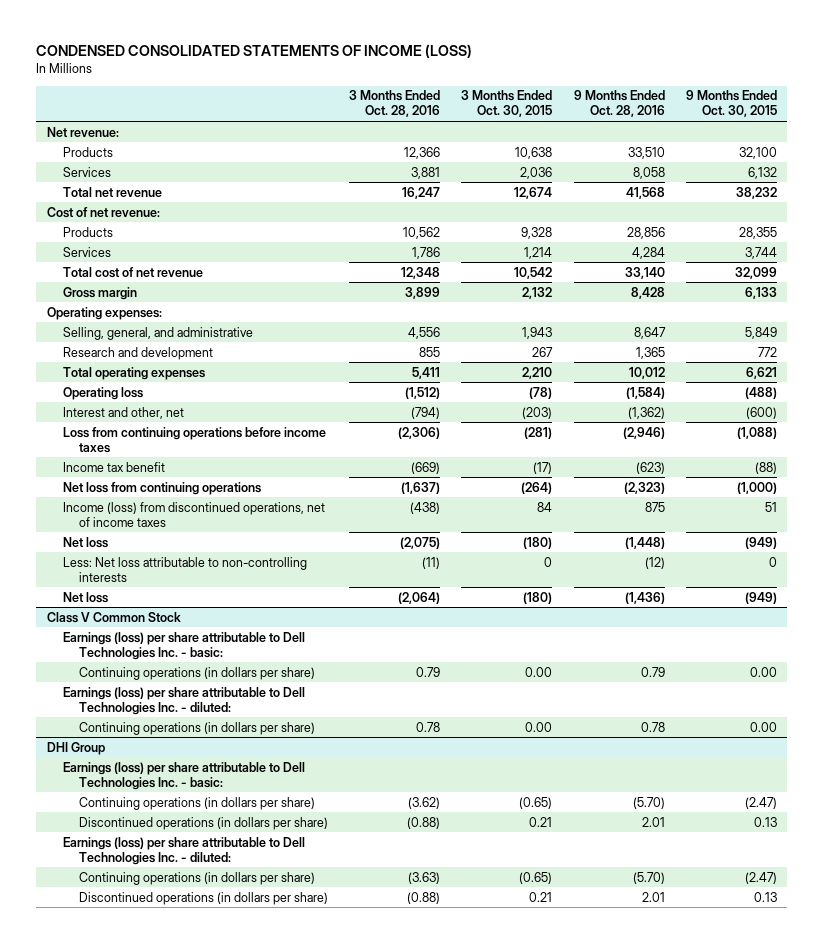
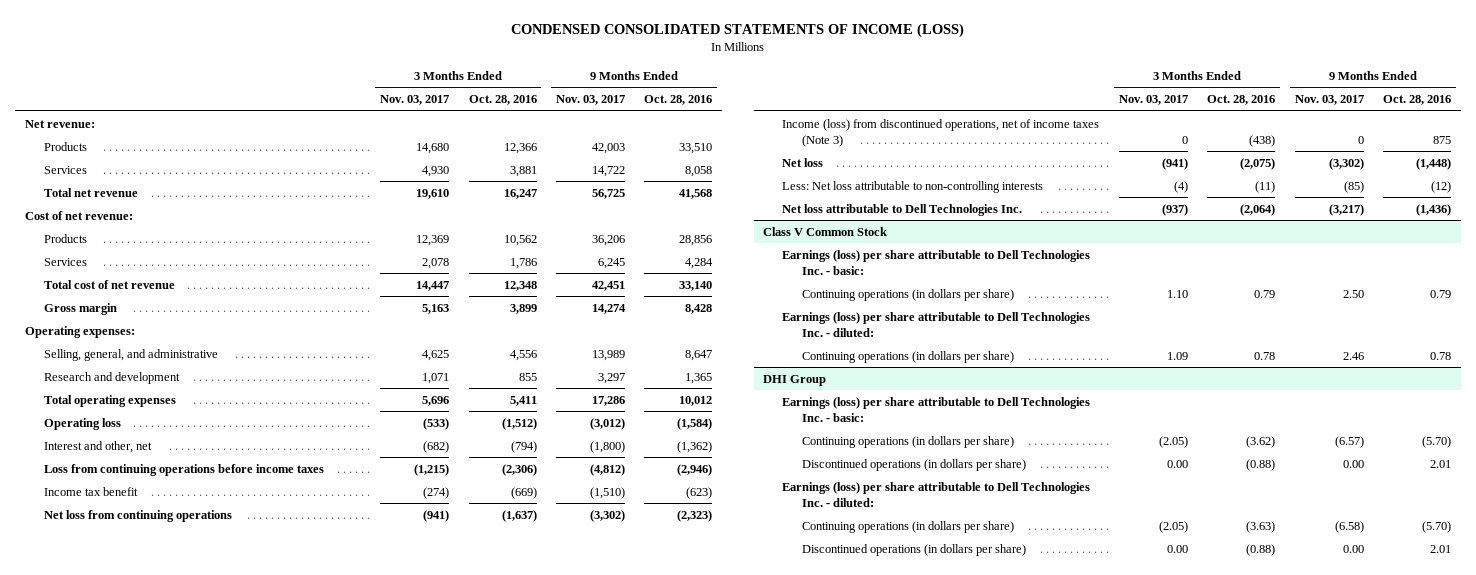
- | 3 Months Ended Oct. 28, 2016 | 3 Months Ended Oct. 30, 2015 | 9 Months Ended Oct. 28, 2016 | 9 Months Ended Oct. 30, 2015
+ | 3 Months Ended Nov. 03, 2017 | 3 Months Ended Oct. 28, 2016 | 9 Months Ended Nov. 03, 2017 | 9 Months Ended Oct. 28, 2016
- Income (loss) from discontinued operations, net of income taxes | (438) | 84 | 875 | 51
+ Income (loss) from discontinued operations, net of income taxes (Note 3) | 0 | (438) | 0 | 875
- Net loss | (2,064) | (180) | (1,436) | (949)
+ Net loss attributable to Dell Technologies Inc. | (937) | (2,064) | (3,217) | (1,436)

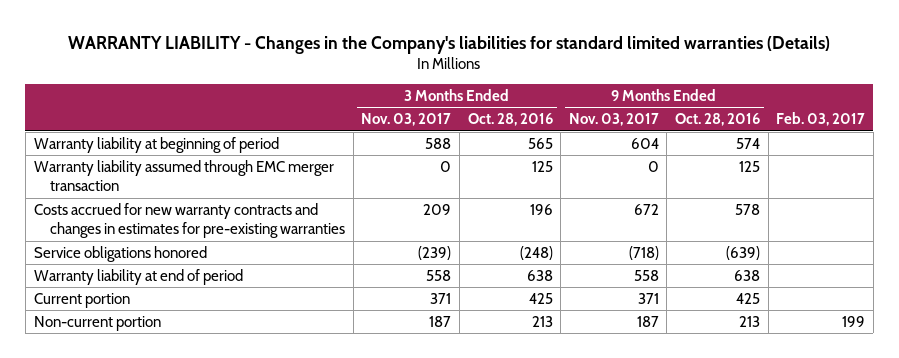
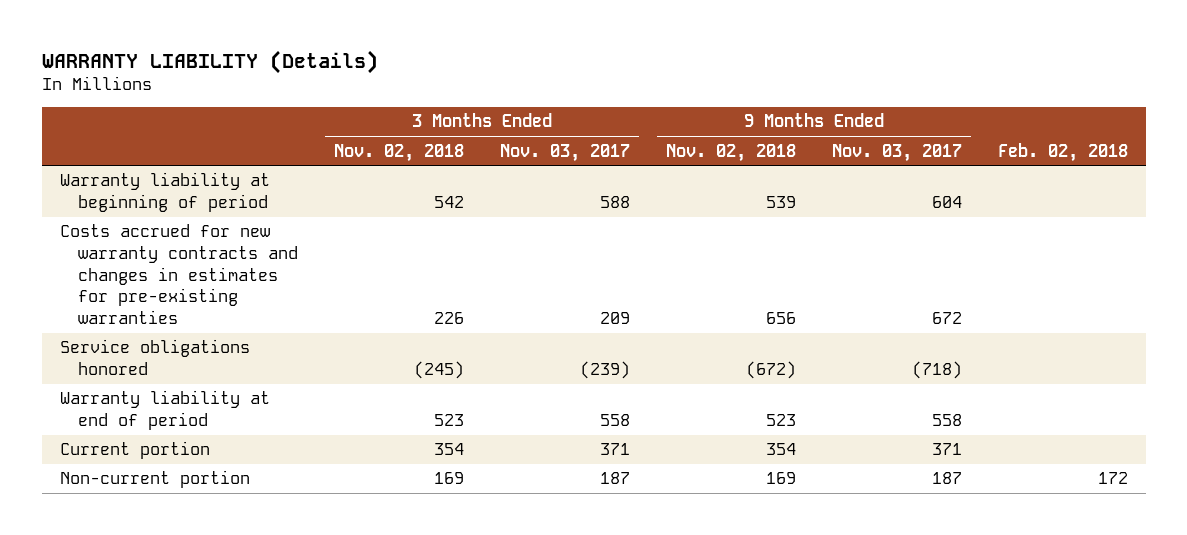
- WARRANTY LIABILITY - Changes in the Company's liabilities for standard limited warranties (Details)
+ WARRANTY LIABILITY (Details)
- | 3 Months Ended Nov. 03, 2017 | 3 Months Ended Oct. 28, 2016 | 9 Months Ended Nov. 03, 2017 | 9 Months Ended Oct. 28, 2016 | Feb. 03, 2017
+ | 3 Months Ended Nov. 02, 2018 | 3 Months Ended Nov. 03, 2017 | 9 Months Ended Nov. 02, 2018 | 9 Months Ended Nov. 03, 2017 | Feb. 02, 2018
- Warranty liability assumed through EMC merger transaction | 0 | 125 | 0 | 125 |

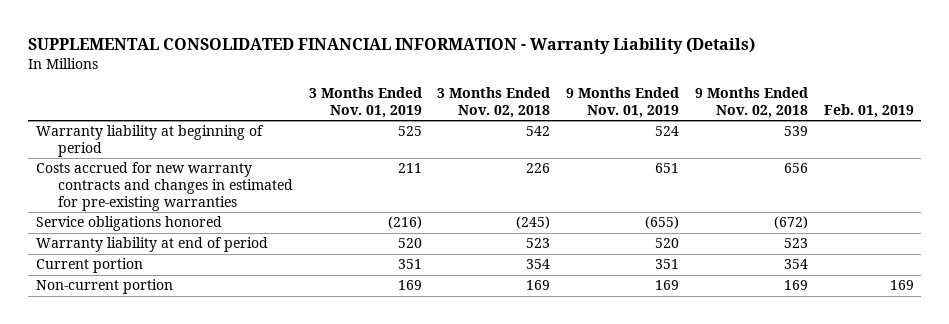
- WARRANTY LIABILITY (Details)
+ SUPPLEMENTAL CONSOLIDATED FINANCIAL INFORMATION - Warranty Liability (Details)
- | 3 Months Ended Nov. 02, 2018 | 3 Months Ended Nov. 03, 2017 | 9 Months Ended Nov. 02, 2018 | 9 Months Ended Nov. 03, 2017 | Feb. 02, 2018
+ | 3 Months Ended Nov. 01, 2019 | 3 Months Ended Nov. 02, 2018 | 9 Months Ended Nov. 01, 2019 | 9 Months Ended Nov. 02, 2018 | Feb. 01, 2019
- Costs accrued for new warranty contracts and changes in estimates for pre-existing warranties | 226 | 209 | 656 | 672 |
+ Costs accrued for new warranty contracts and changes in estimated for pre-existing warranties | 211 | 226 | 651 | 656 |

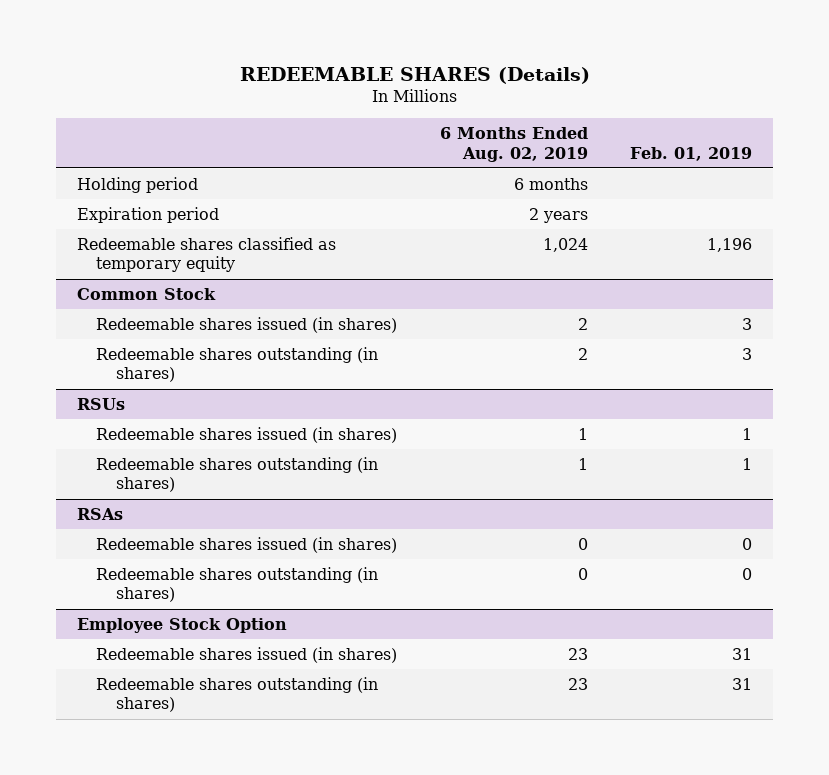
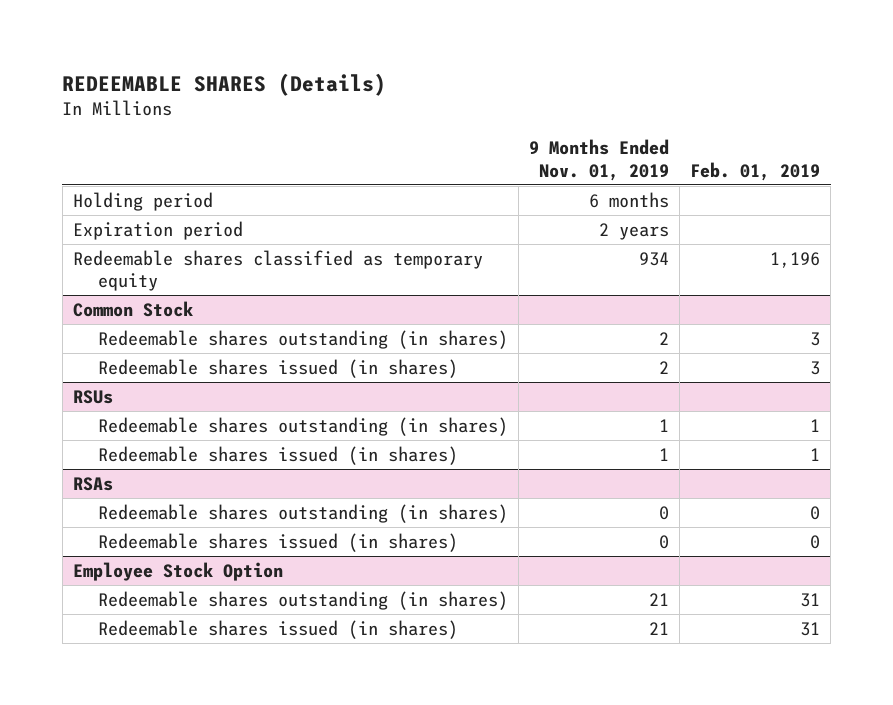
- | 6 Months Ended Aug. 02, 2019 | Feb. 01, 2019
+ | 9 Months Ended Nov. 01, 2019 | Feb. 01, 2019
@ Common Stock
moved down: Redeemable shares issued (in shares) | 2 | 3
@ RSUs
moved down: Redeemable shares issued (in shares) | 1 | 1
@ RSAs
moved down: Redeemable shares issued (in shares) | 0 | 0
@ Employee Stock Option
moved down: Redeemable shares issued (in shares) | 21 | 31

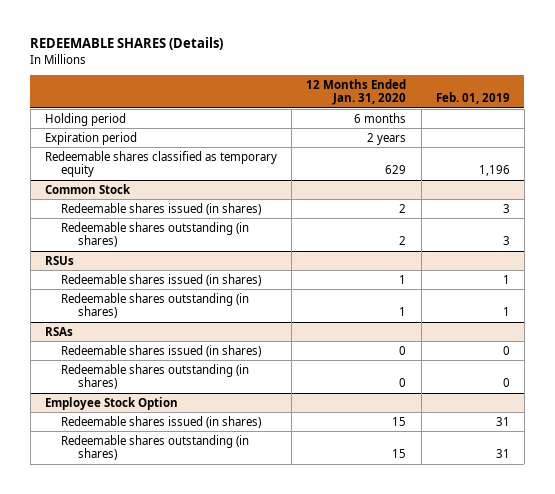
- | 9 Months Ended Nov. 01, 2019 | Feb. 01, 2019
+ | 12 Months Ended Jan. 31, 2020 | Feb. 01, 2019
@ Common Stock
moved down: Redeemable shares outstanding (in shares) | 2 | 3
@ RSUs
moved down: Redeemable shares outstanding (in shares) | 1 | 1
@ RSAs
moved down: Redeemable shares outstanding (in shares) | 0 | 0
@ Employee Stock Option
moved down: Redeemable shares outstanding (in shares) | 15 | 31

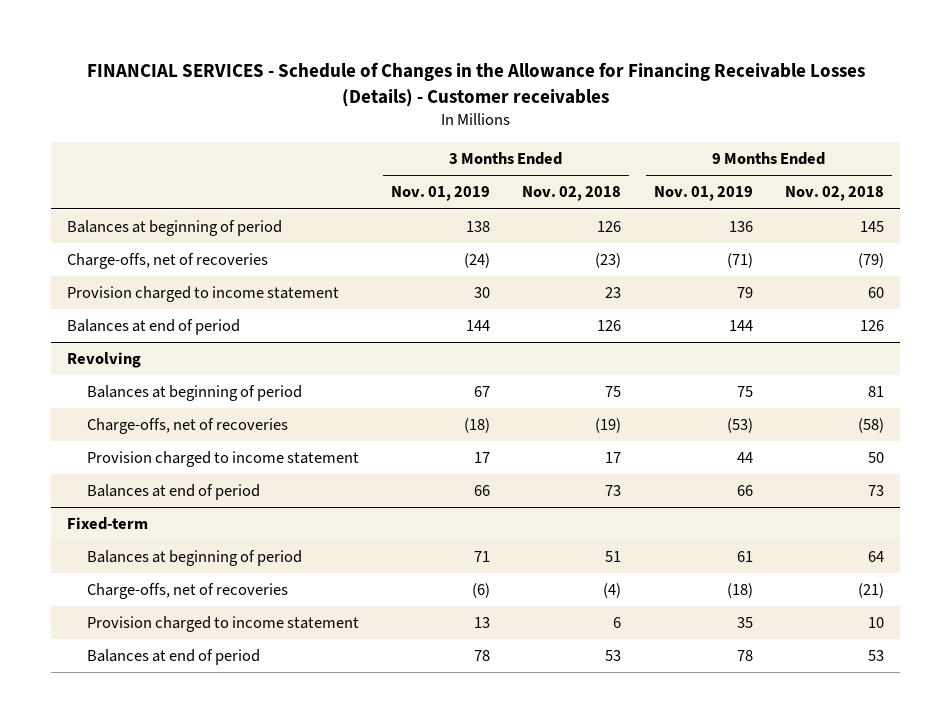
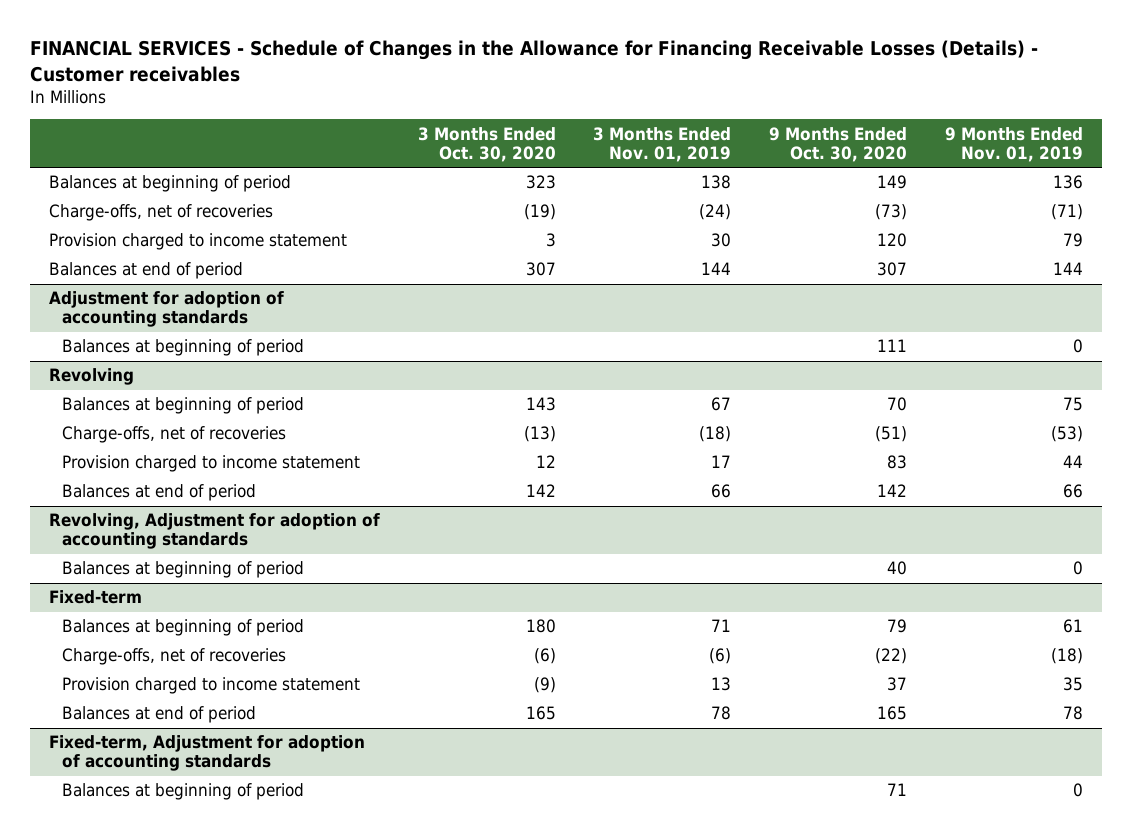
- | 3 Months Ended Nov. 01, 2019 | 3 Months Ended Nov. 02, 2018 | 9 Months Ended Nov. 01, 2019 | 9 Months Ended Nov. 02, 2018
+ | 3 Months Ended Oct. 30, 2020 | 3 Months Ended Nov. 01, 2019 | 9 Months Ended Oct. 30, 2020 | 9 Months Ended Nov. 01, 2019
+ Adjustment for adoption of accounting standards
+ Balances at beginning of period | | | 111 | 0
+ Revolving, Adjustment for adoption of accounting standards
+ Balances at beginning of period | | | 40 | 0
+ Fixed-term, Adjustment for adoption of accounting standards
+ Balances at beginning of period | | | 71 | 0

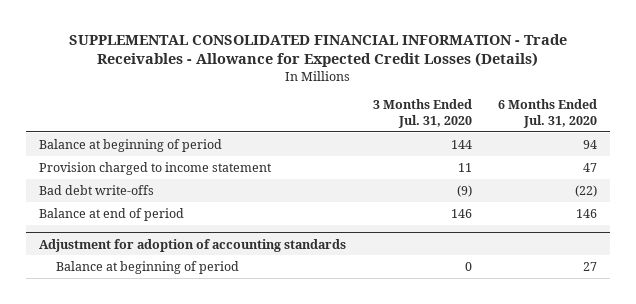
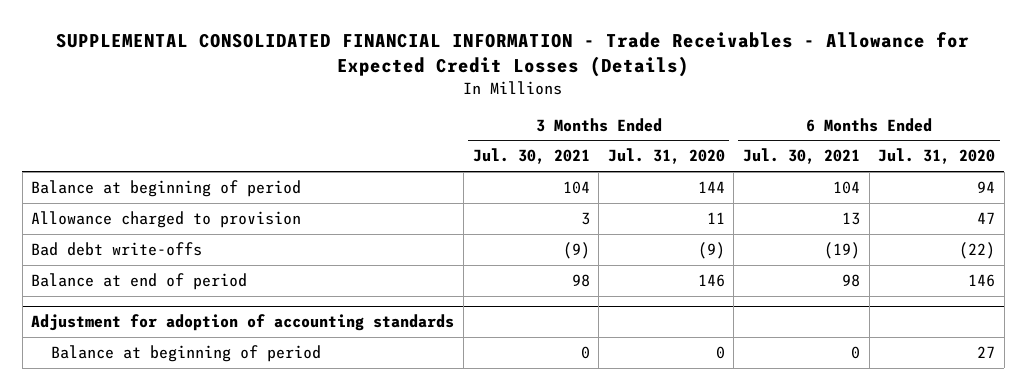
- | 3 Months Ended Jul. 31, 2020 | 6 Months Ended Jul. 31, 2020
+ | 3 Months Ended Jul. 30, 2021 | 3 Months Ended Jul. 31, 2020 | 6 Months Ended Jul. 30, 2021 | 6 Months Ended Jul. 31, 2020
- Provision charged to income statement | 11 | 47
+ Allowance charged to provision | 3 | 11 | 13 | 47

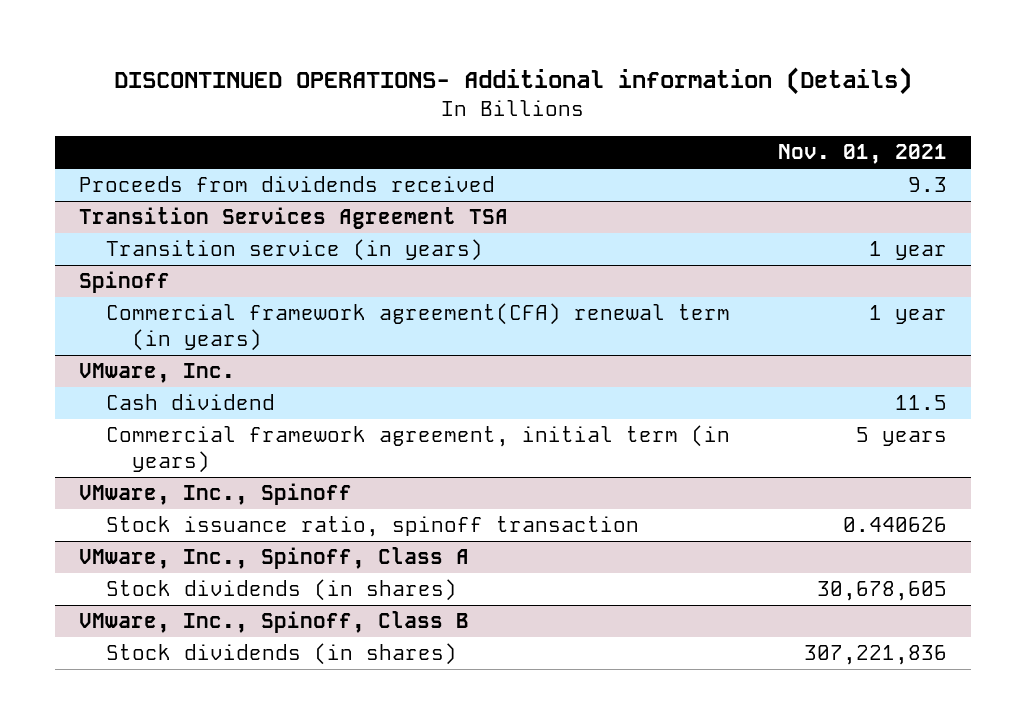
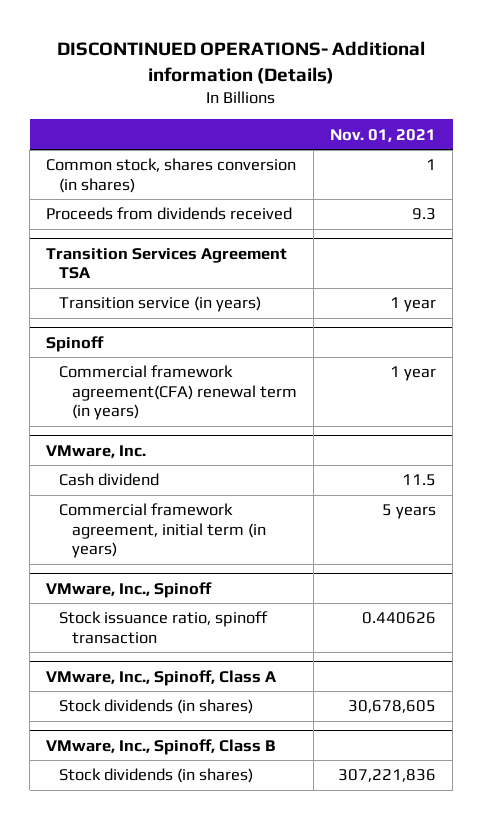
+ Common stock, shares conversion (in shares) | 1

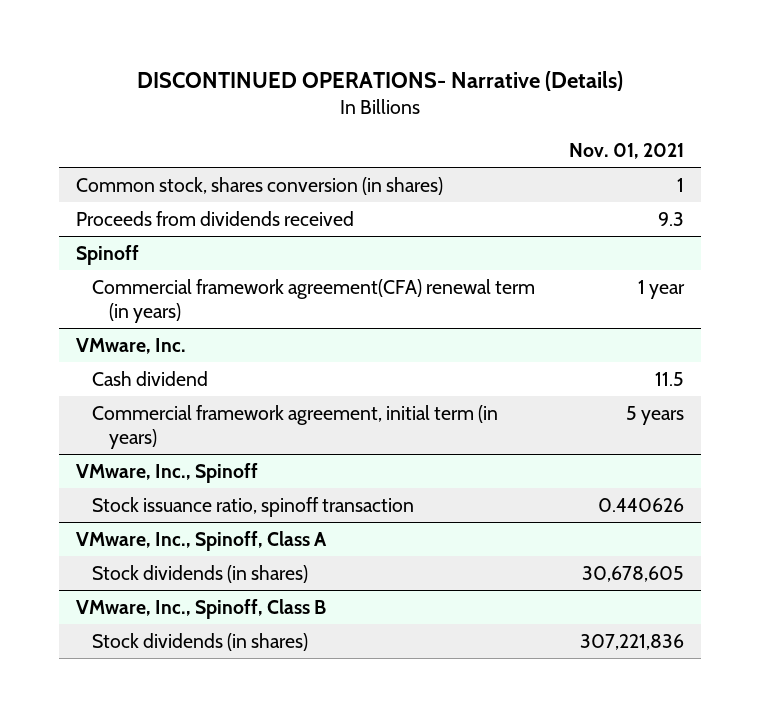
- DISCONTINUED OPERATIONS- Additional information (Details)
+ DISCONTINUED OPERATIONS- Narrative (Details)
- Transition Services Agreement TSA
- Transition service (in years) | 1 year

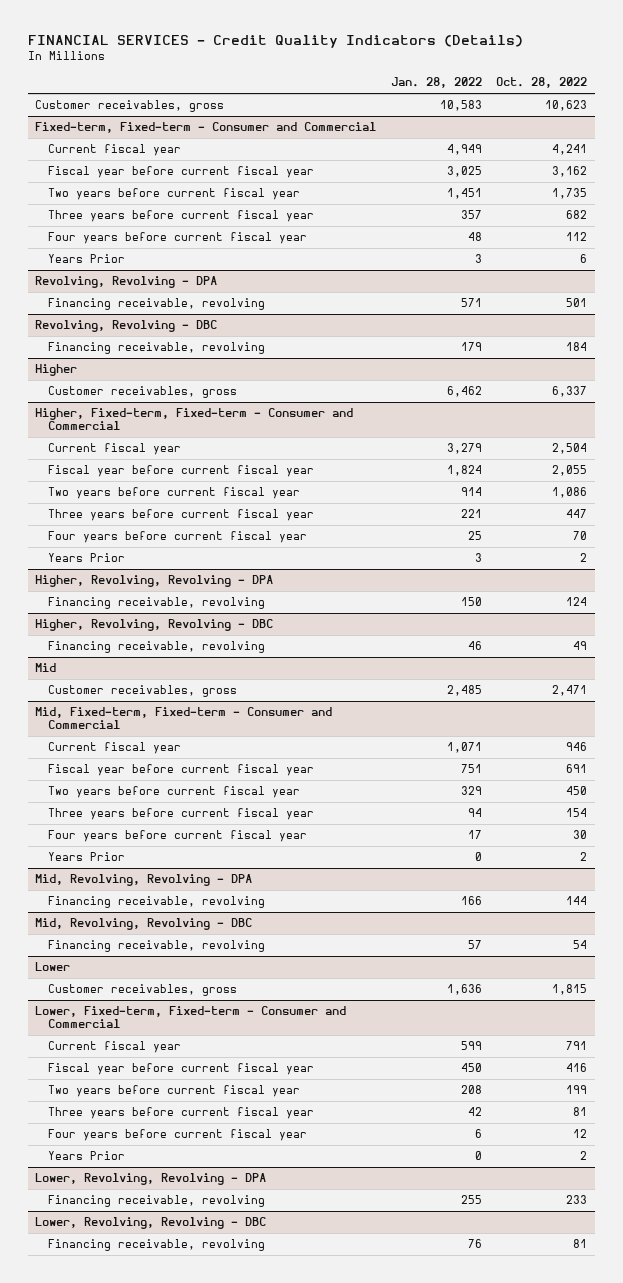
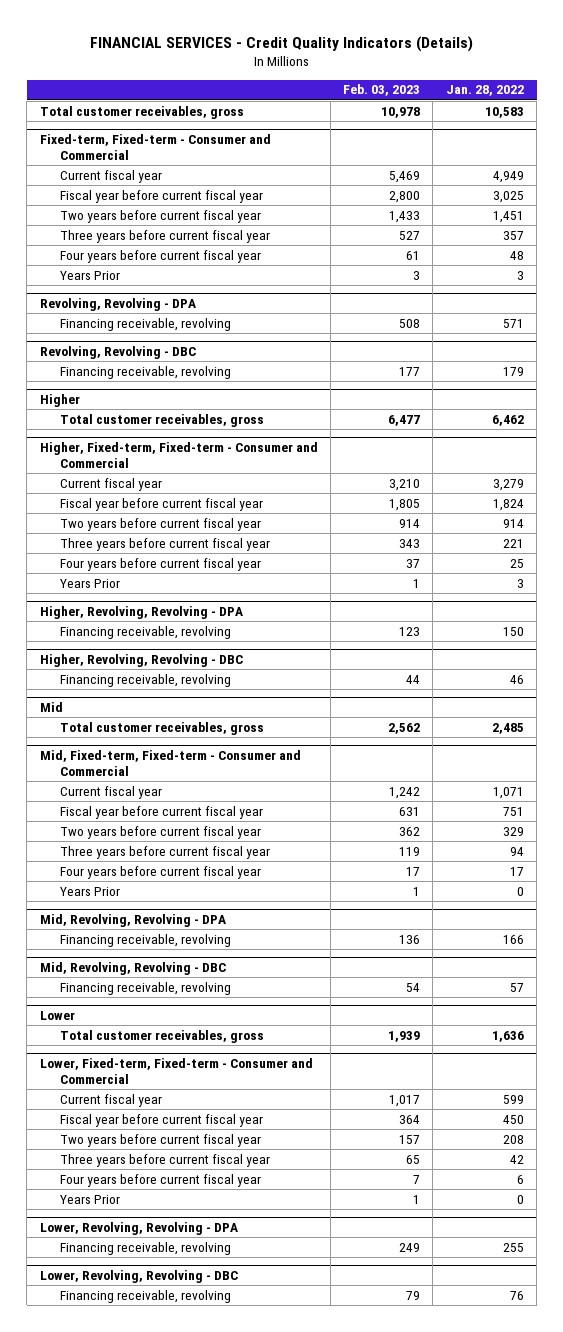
- | Jan. 28, 2022 | Oct. 28, 2022
+ | Feb. 03, 2023 | Jan. 28, 2022
- Customer receivables, gross | 10,583 | 10,623
+ Total customer receivables, gross | 10,978 | 10,583
@ Higher
- Customer receivables, gross | 6,462 | 6,337
+ Total customer receivables, gross | 6,477 | 6,462
@ Mid
- Customer receivables, gross | 2,485 | 2,471
+ Total customer receivables, gross | 2,562 | 2,485
@ Lower
- Customer receivables, gross | 1,636 | 1,815
+ Total customer receivables, gross | 1,939 | 1,636

